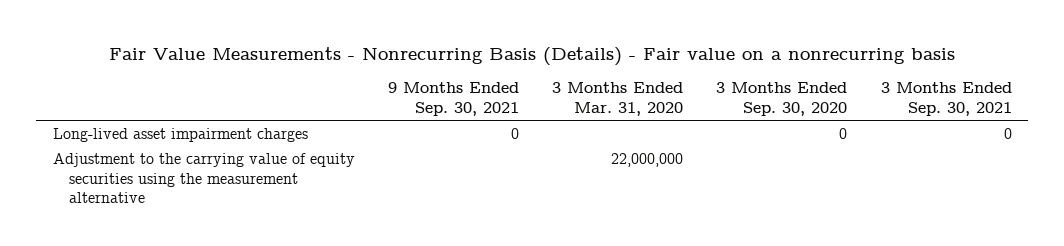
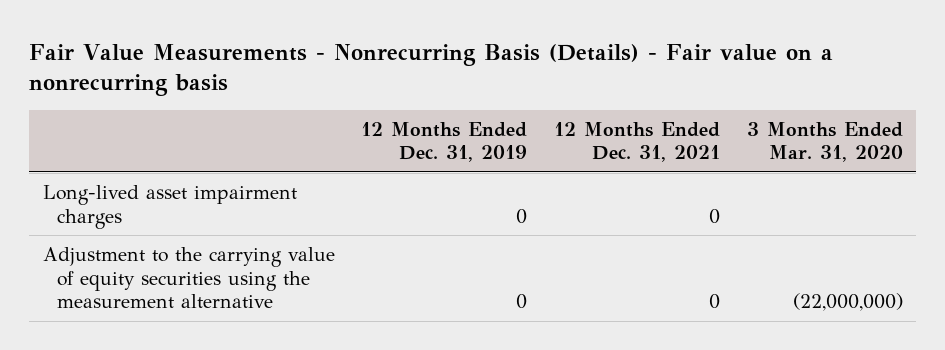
- | 9 Months Ended Sep. 30, 2021 | 3 Months Ended Mar. 31, 2020 | 3 Months Ended Sep. 30, 2020 | 3 Months Ended Sep. 30, 2021
+ | 12 Months Ended Dec. 31, 2019 | 12 Months Ended Dec. 31, 2021 | 3 Months Ended Mar. 31, 2020
- Adjustment to the carrying value of equity securities using the measurement alternative | | 22,000,000 | |
+ Adjustment to the carrying value of equity securities using the measurement alternative | 0 | 0 | (22,000,000)

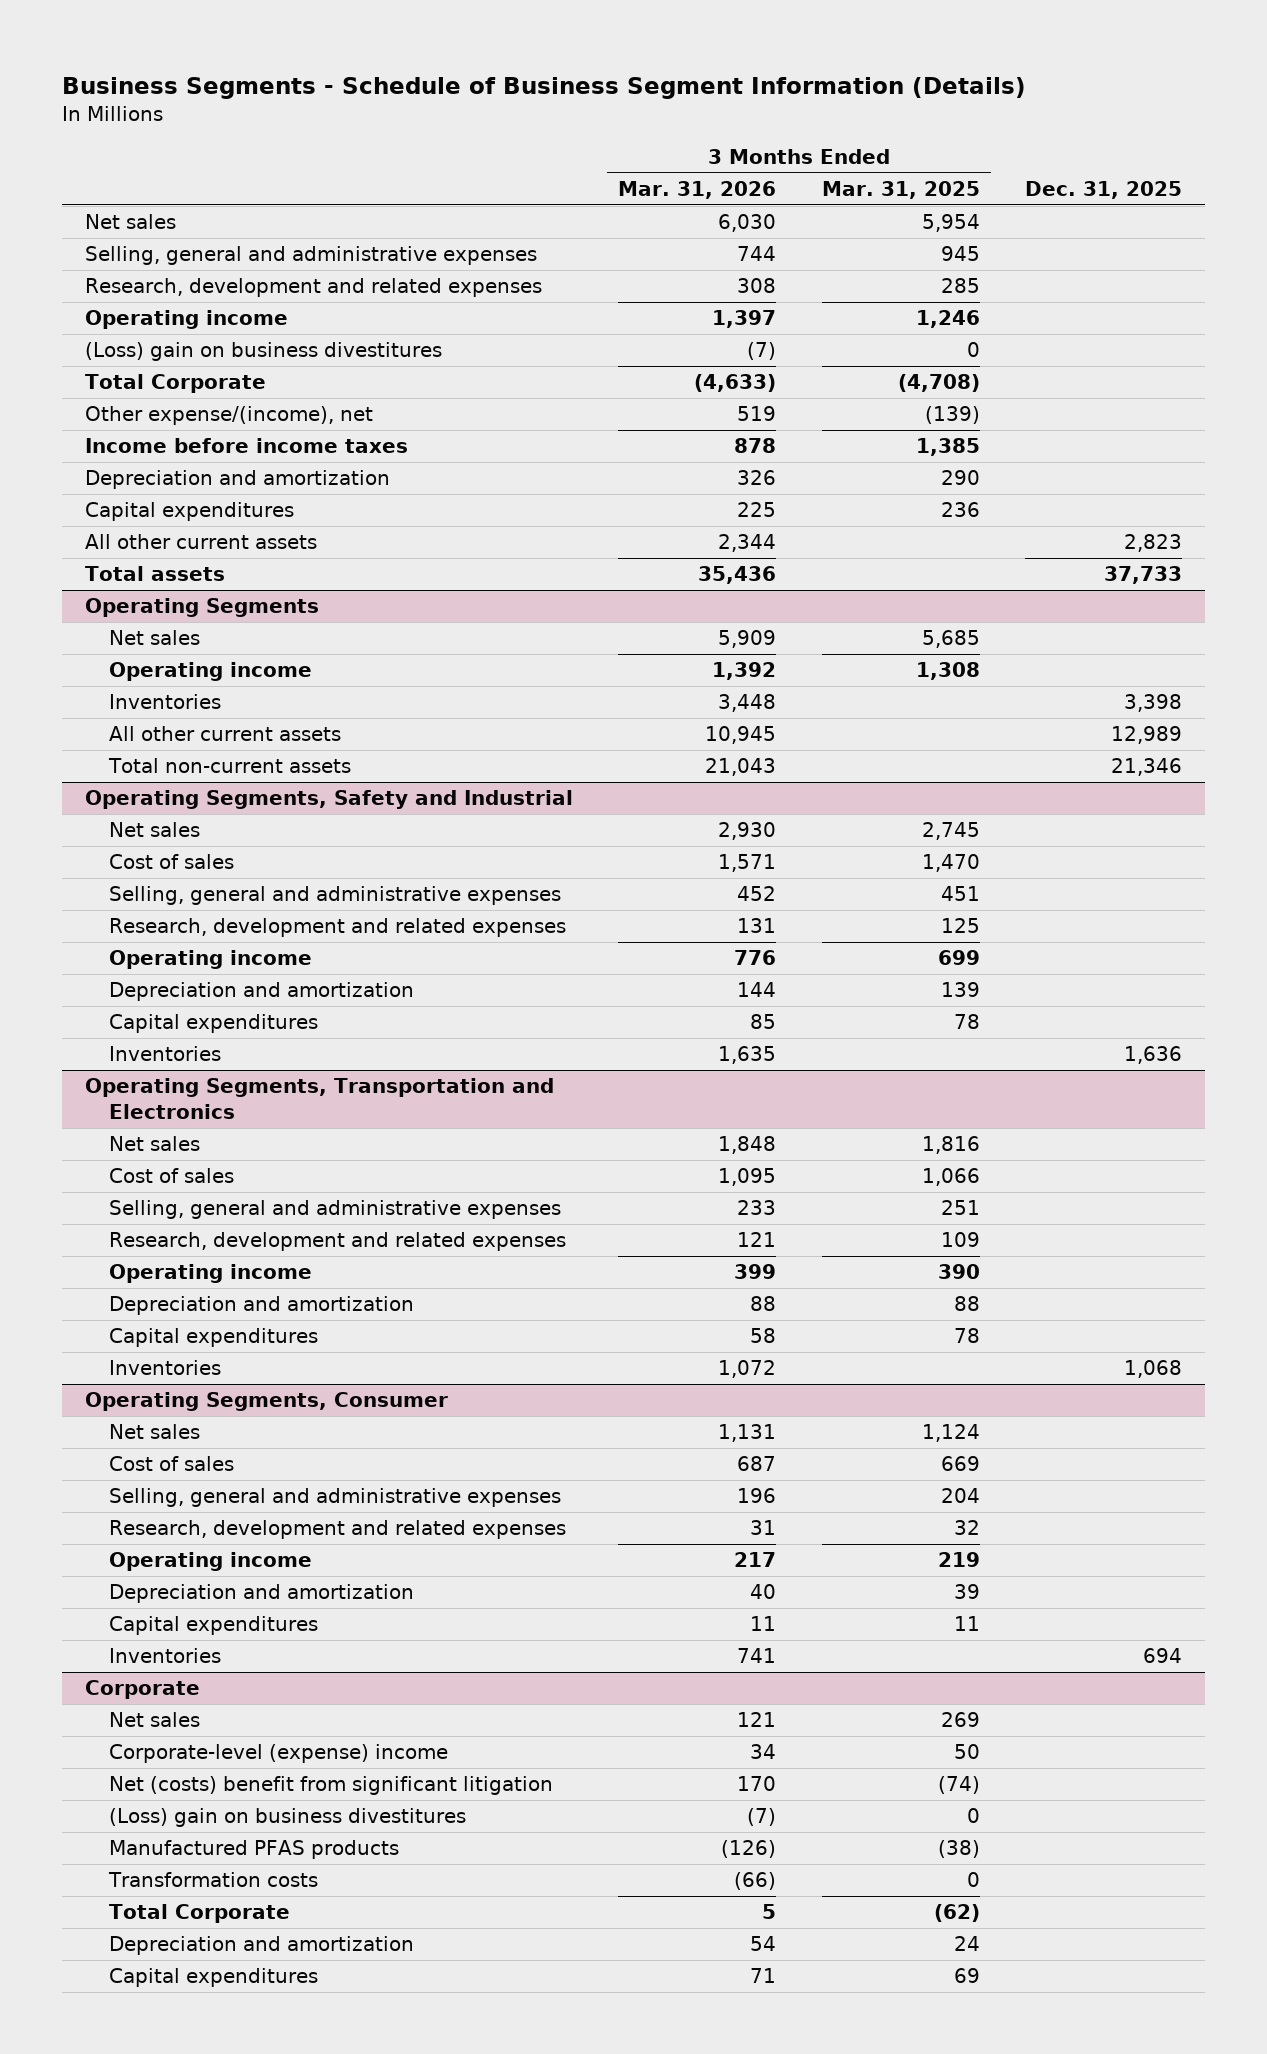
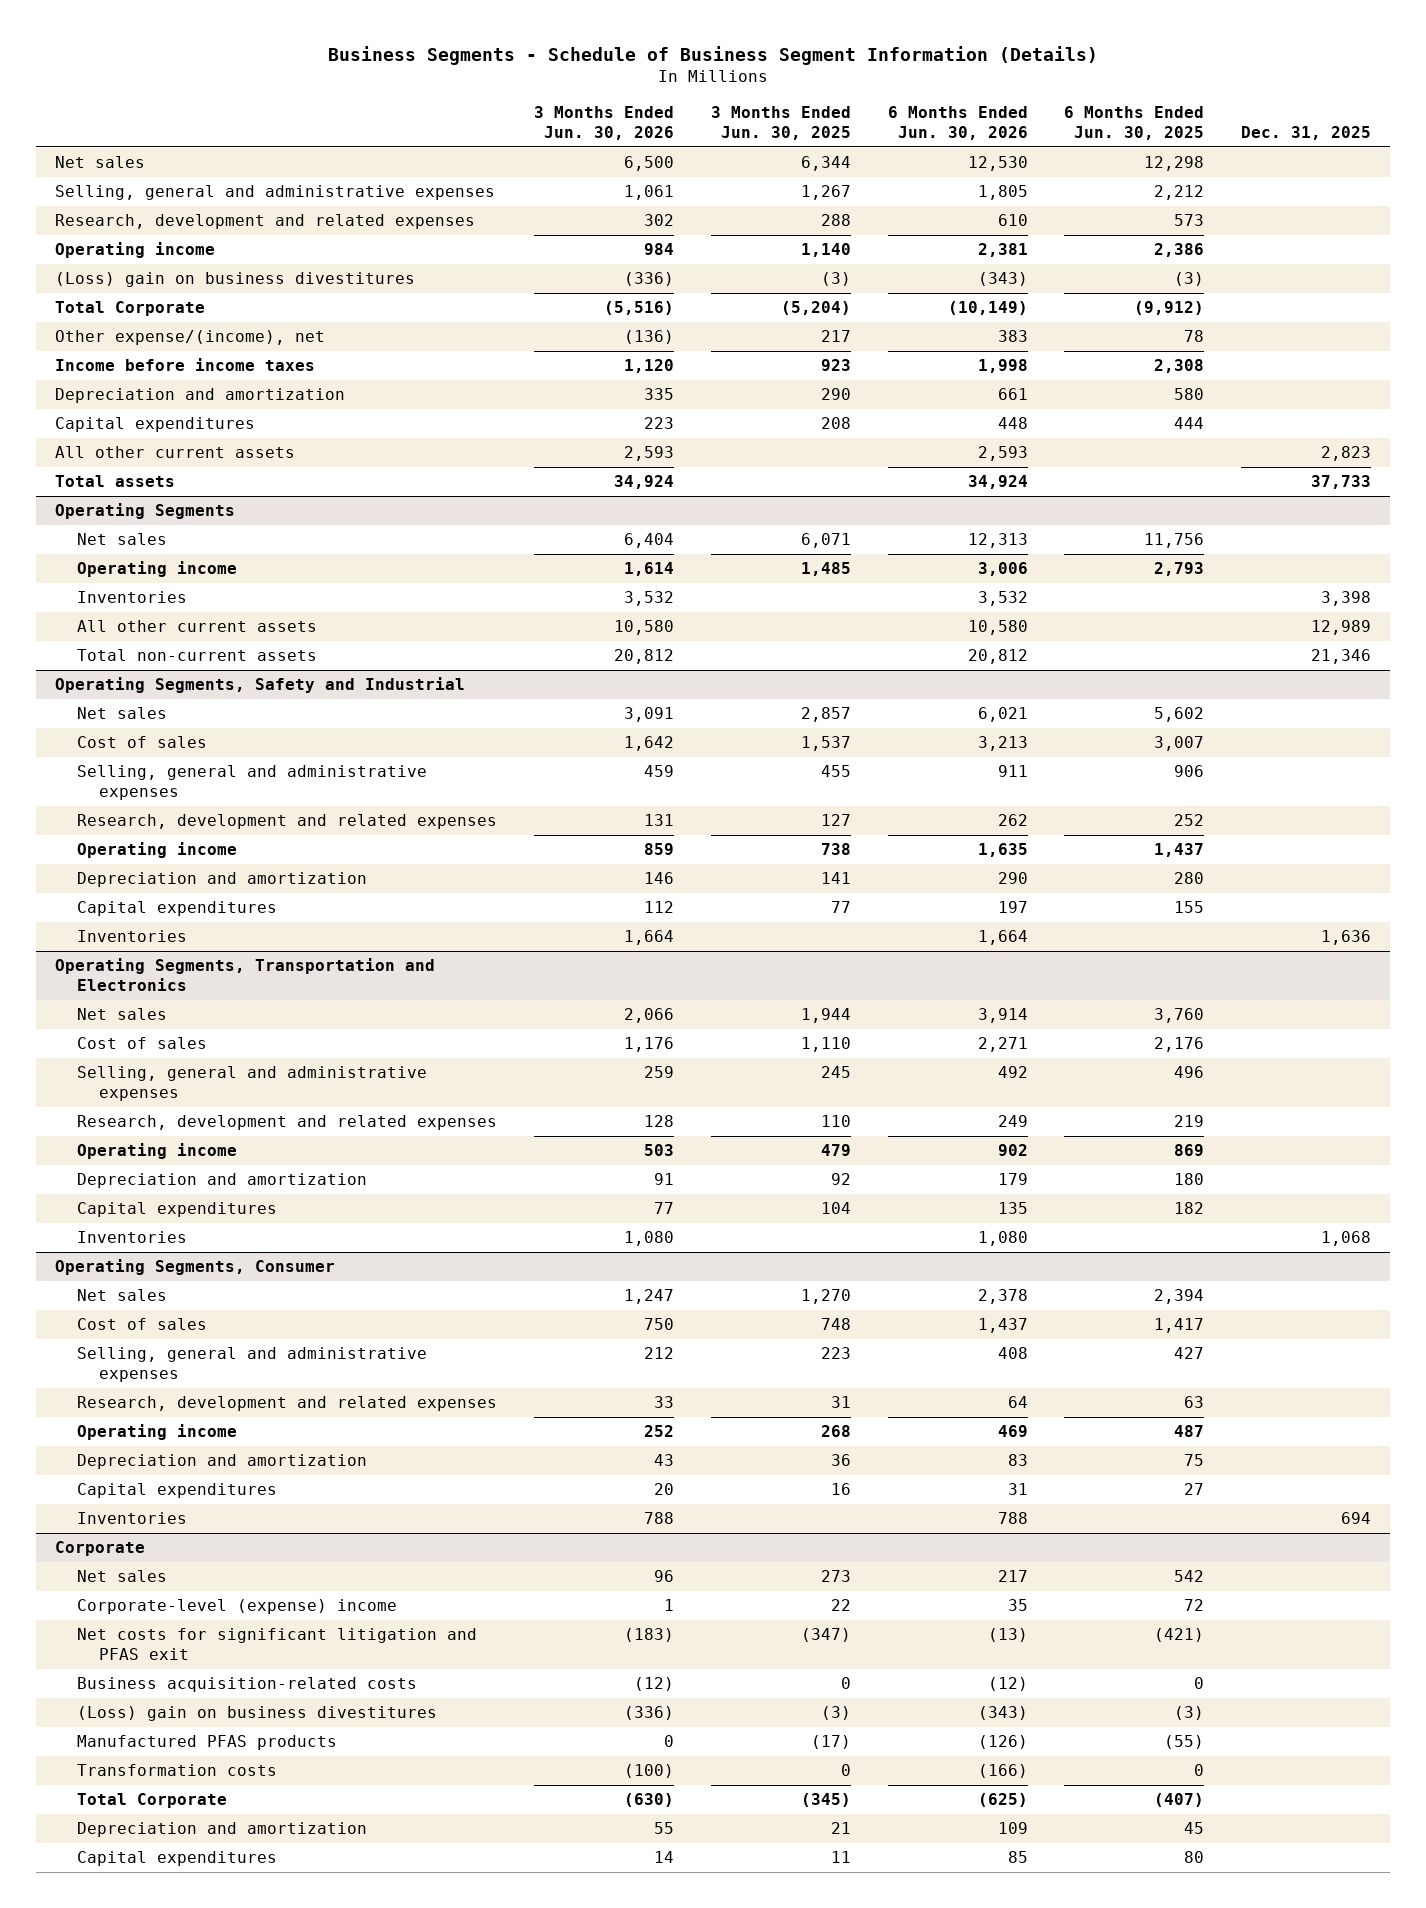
- | 3 Months Ended Mar. 31, 2026 | 3 Months Ended Mar. 31, 2025 | Dec. 31, 2025
+ | 3 Months Ended Jun. 30, 2026 | 3 Months Ended Jun. 30, 2025 | 6 Months Ended Jun. 30, 2026 | 6 Months Ended Jun. 30, 2025 | Dec. 31, 2025
@ Corporate
- Net (costs) benefit from significant litigation | 170 | (74) |
+ Net costs for significant litigation and PFAS exit | (183) | (347) | (13) | (421) |
+ Business acquisition-related costs | (12) | 0 | (12) | 0 |

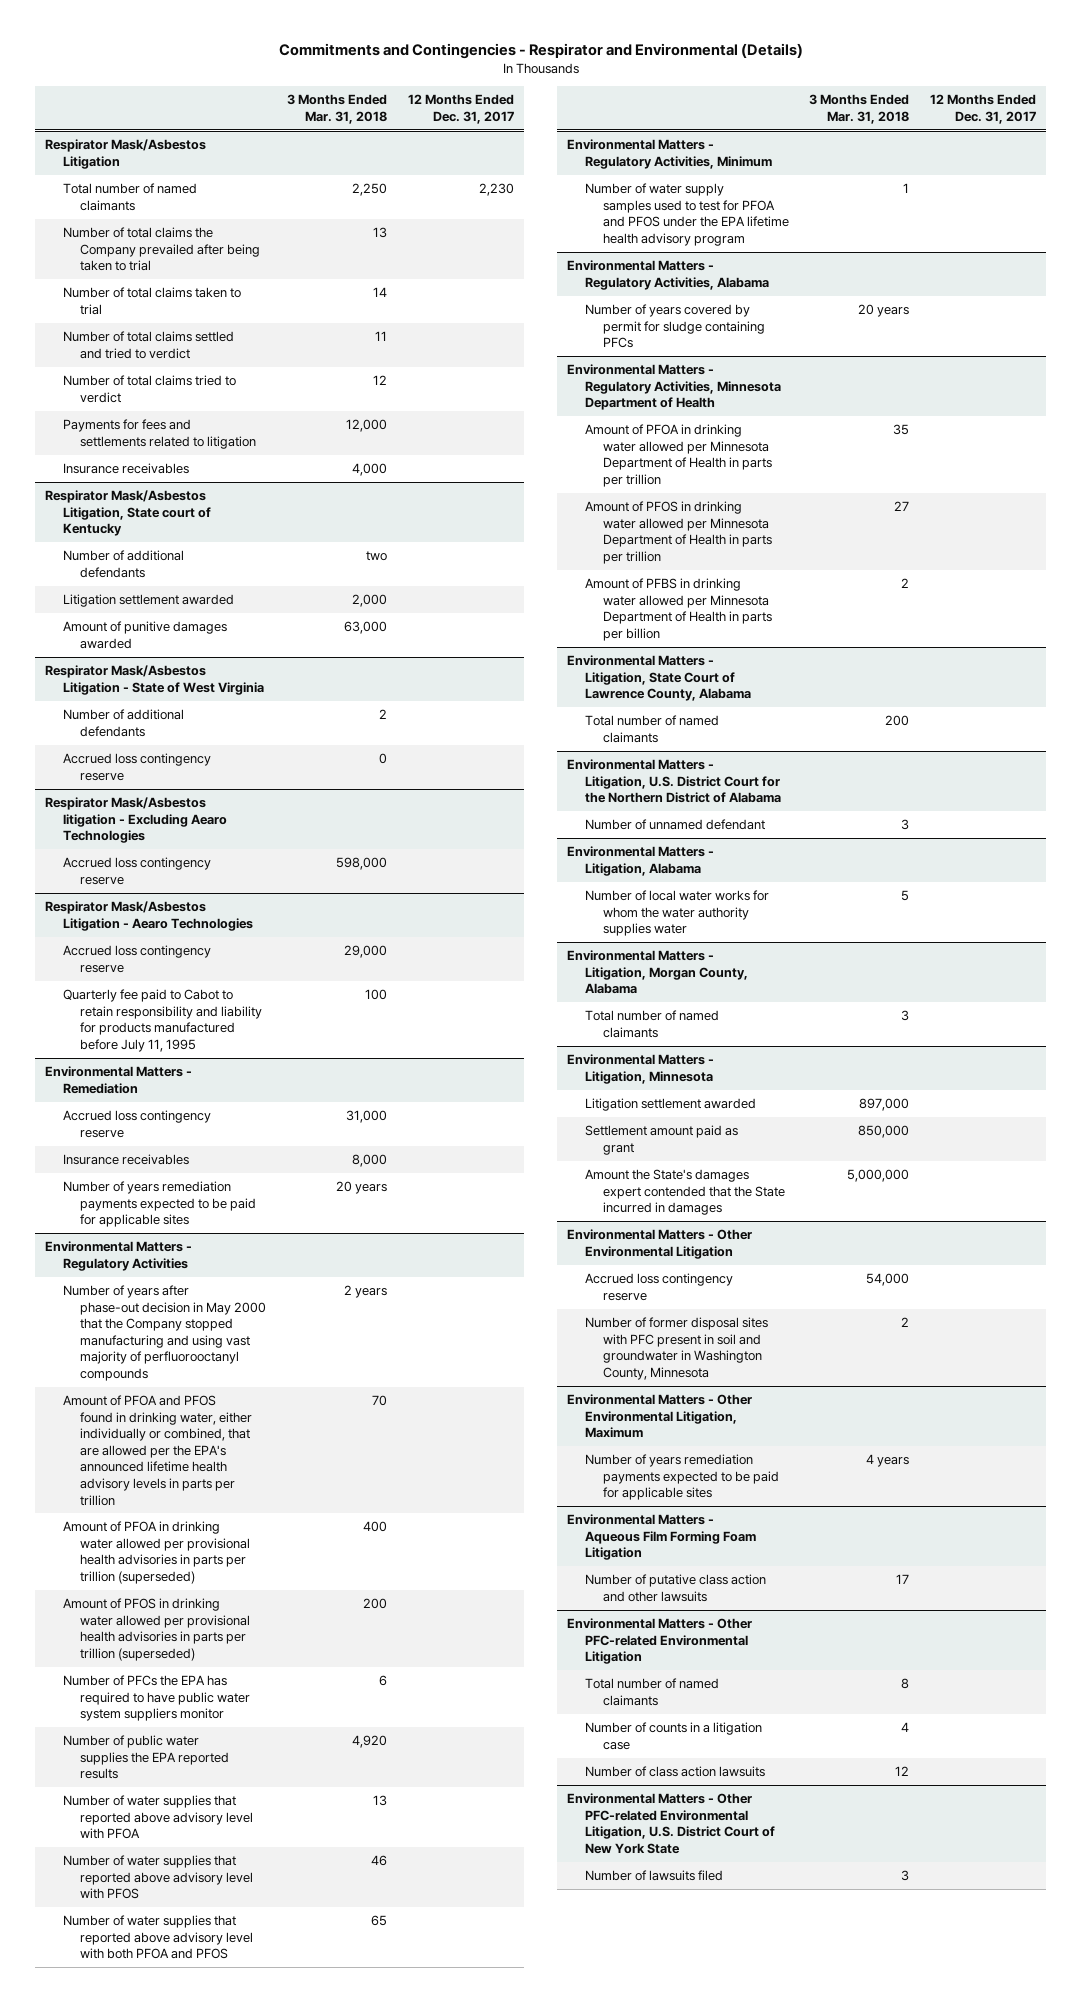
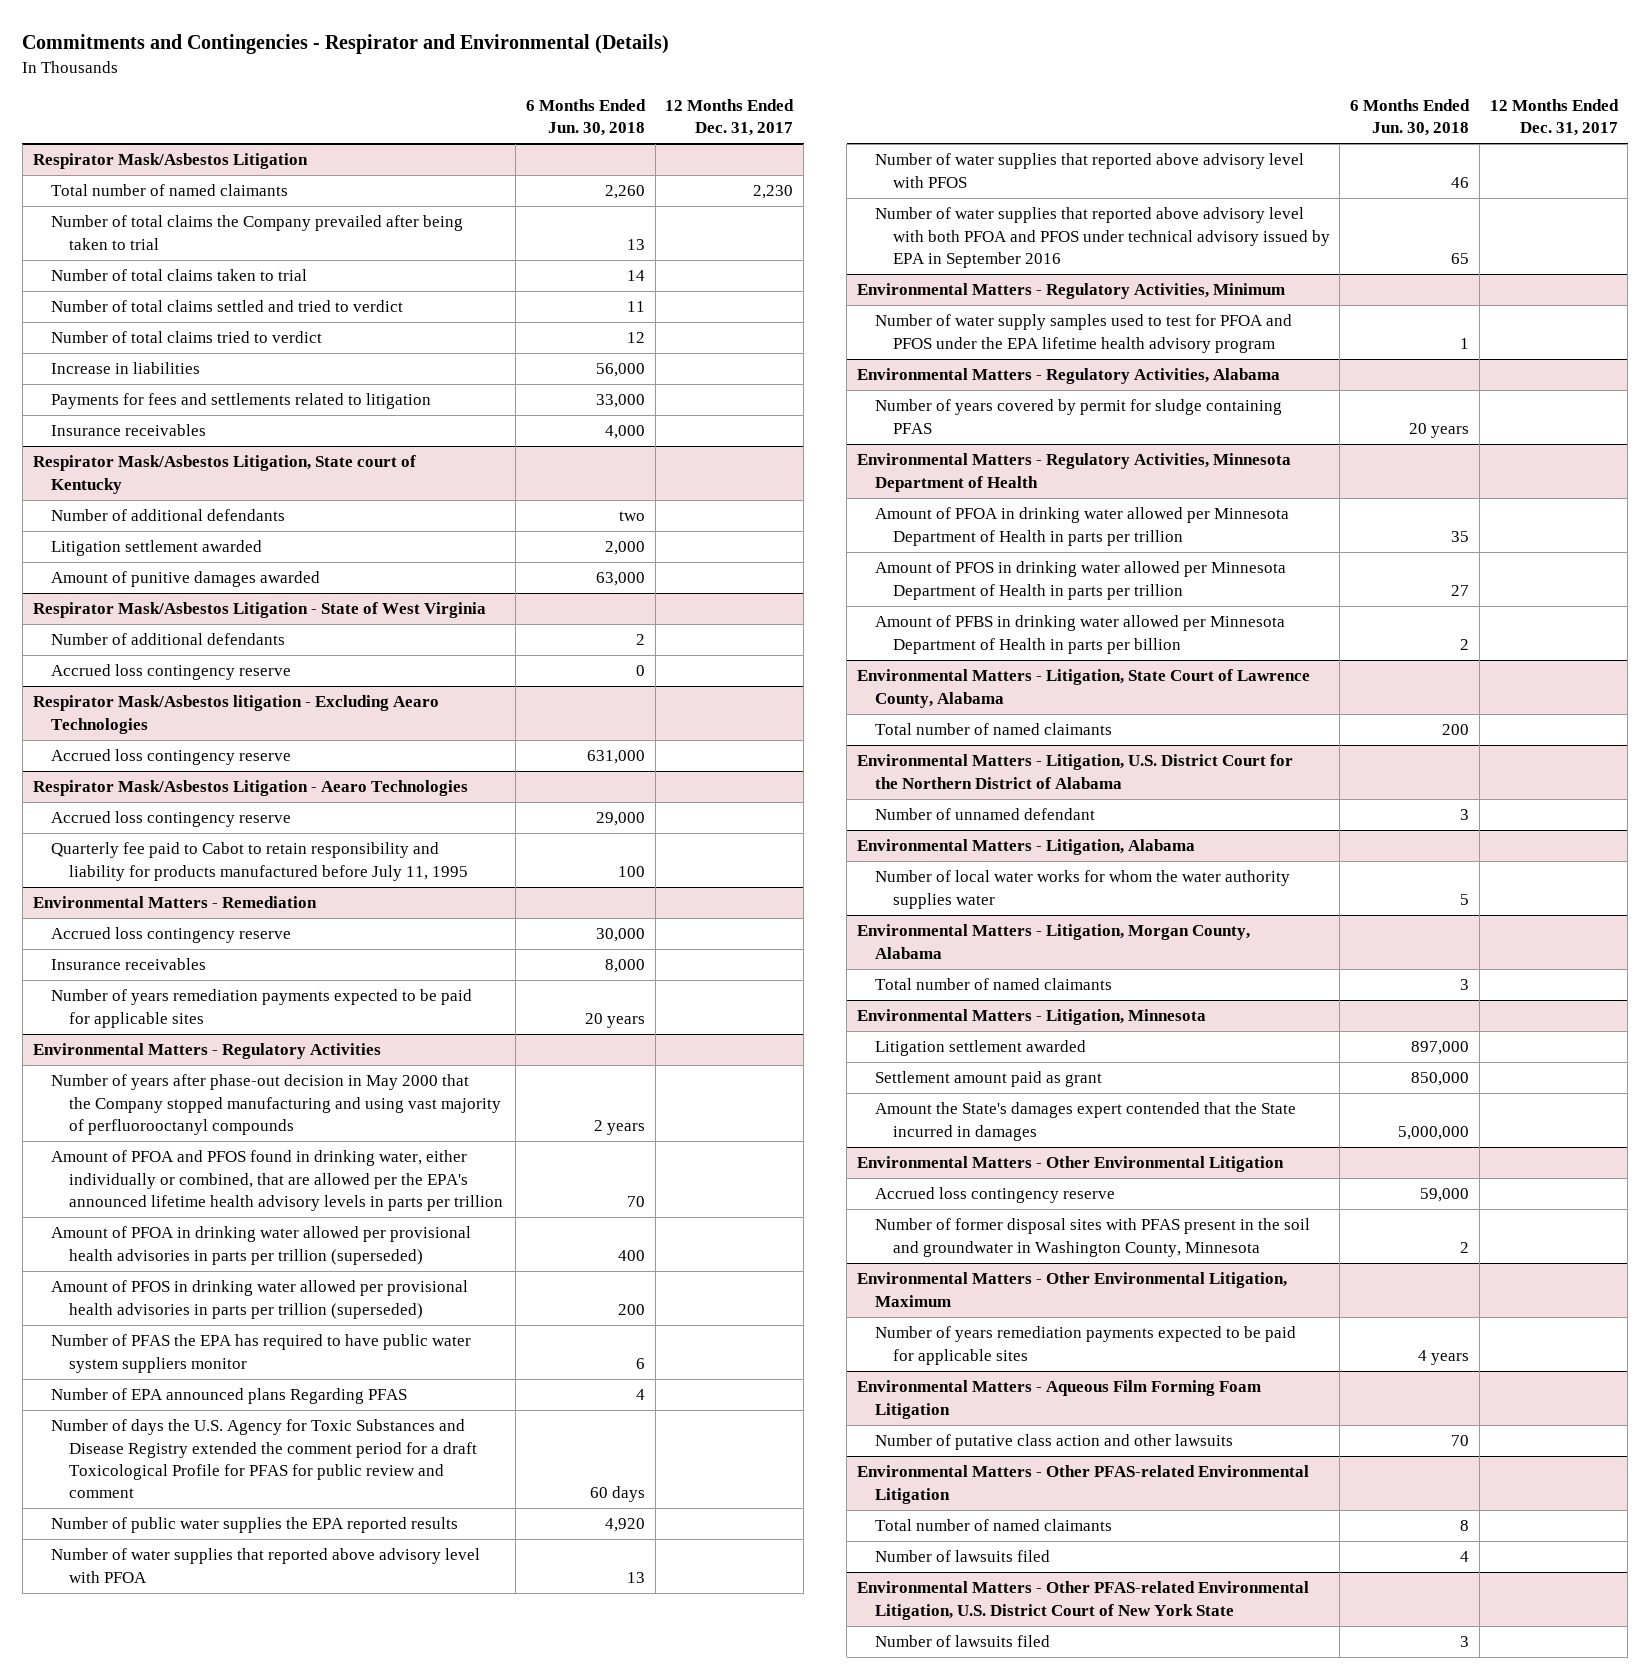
- | 3 Months Ended Mar. 31, 2018 | 12 Months Ended Dec. 31, 2017
+ | 6 Months Ended Jun. 30, 2018 | 12 Months Ended Dec. 31, 2017
@ Respirator Mask/Asbestos Litigation
+ Increase in liabilities | 56,000 |
@ Environmental Matters - Regulatory Activities
- Number of PFCs the EPA has required to have public water system suppliers monitor | 6 |
+ Number of PFAS the EPA has required to have public water system suppliers monitor | 6 |
+ Number of EPA announced plans Regarding PFAS | 4 |
+ Number of days the U.S. Agency for Toxic Substances and Disease Registry extended the comment period for a draft Toxicological Profile for PFAS for public review and comment | 60 days |
- Number of water supplies that reported above advisory level with both PFOA and PFOS | 65 |
+ Number of water supplies that reported above advisory level with both PFOA and PFOS under technical advisory issued by EPA in September 2016 | 65 |
@ Environmental Matters - Regulatory Activities, Alabama
- Number of years covered by permit for sludge containing PFCs | 20 years |
+ Number of years covered by permit for sludge containing PFAS | 20 years |
@ Environmental Matters - Other Environmental Litigation
- Number of former disposal sites with PFC present in soil and groundwater in Washington County, Minnesota | 2 |
+ Number of former disposal sites with PFAS present in the soil and groundwater in Washington County, Minnesota | 2 |
- Environmental Matters - Other PFC-related Environmental Litigation
+ Environmental Matters - Other PFAS-related Environmental Litigation
- Number of counts in a litigation case | 4 |
- Number of class action lawsuits | 12 |
- Environmental Matters - Other PFC-related Environmental Litigation, U.S. District Court of New York State
+ Number of lawsuits filed | 4 |
+ Environmental Matters - Other PFAS-related Environmental Litigation, U.S. District Court of New York State

